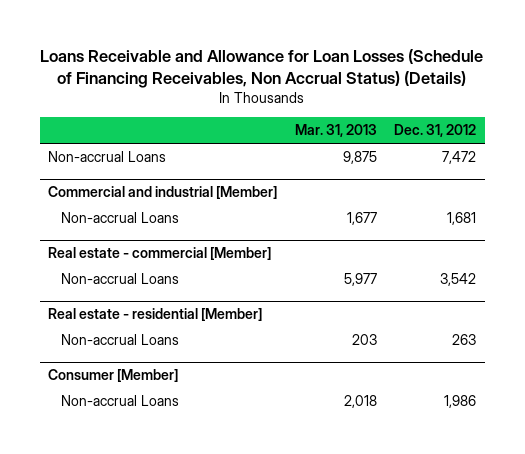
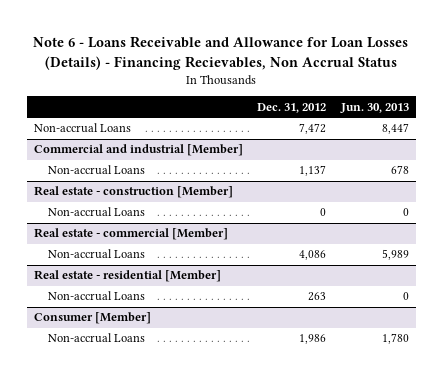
- Loans Receivable and Allowance for Loan Losses (Schedule of Financing Receivables, Non Accrual Status) (Details)
+ Note 6 - Loans Receivable and Allowance for Loan Losses (Details) - Financing Recievables, Non Accrual Status
- | Mar. 31, 2013 | Dec. 31, 2012
+ | Dec. 31, 2012 | Jun. 30, 2013
@ Commercial and industrial [Member]
- Non-accrual Loans | 1,677 | 1,681
+ Non-accrual Loans | 1,137 | 678
+ Real estate - construction [Member]
+ Non-accrual Loans | 0 | 0
@ Real estate - commercial [Member]
- Non-accrual Loans | 5,977 | 3,542
+ Non-accrual Loans | 4,086 | 5,989

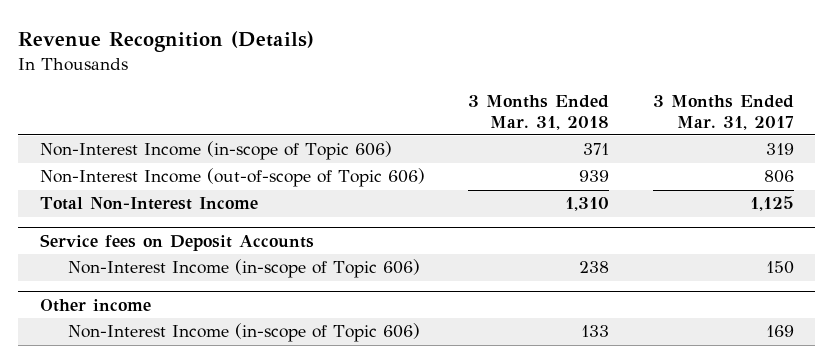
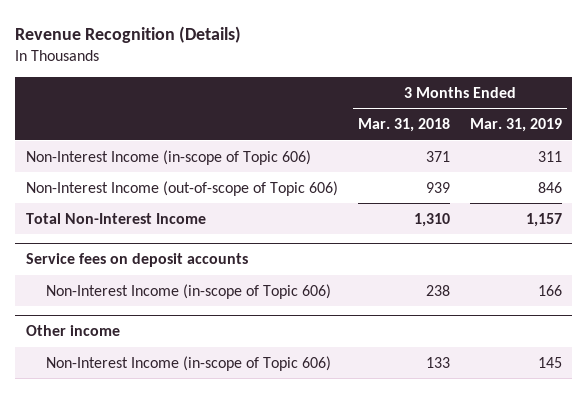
- | 3 Months Ended Mar. 31, 2018 | 3 Months Ended Mar. 31, 2017
+ | 3 Months Ended Mar. 31, 2018 | 3 Months Ended Mar. 31, 2019
- Service fees on Deposit Accounts
+ Service fees on deposit accounts

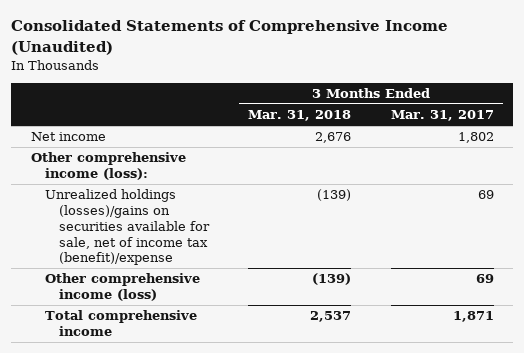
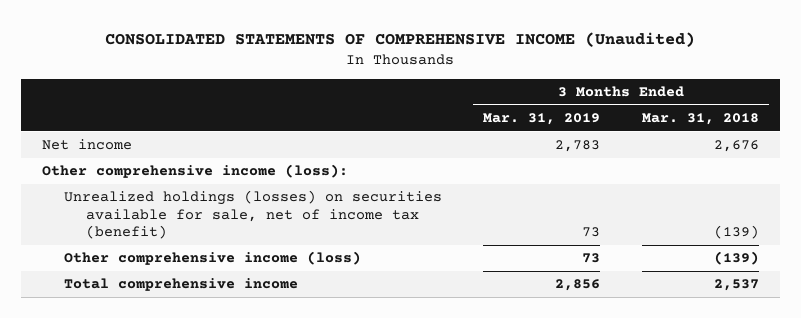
- Consolidated Statements of Comprehensive Income (Unaudited)
+ CONSOLIDATED STATEMENTS OF COMPREHENSIVE INCOME (Unaudited)
- | 3 Months Ended Mar. 31, 2018 | 3 Months Ended Mar. 31, 2017
+ | 3 Months Ended Mar. 31, 2019 | 3 Months Ended Mar. 31, 2018
- Unrealized holdings (losses)/gains on securities available for sale, net of income tax (benefit)/expense | (139) | 69
+ Unrealized holdings (losses) on securities available for sale, net of income tax (benefit) | 73 | (139)

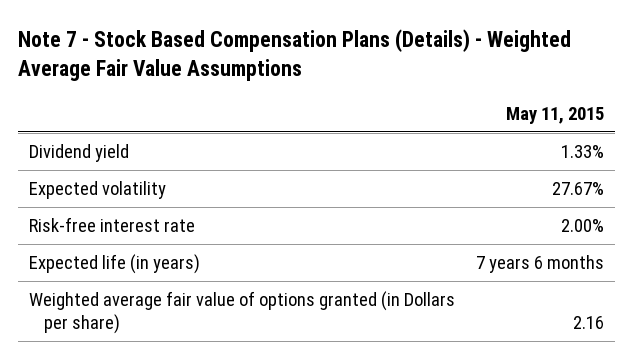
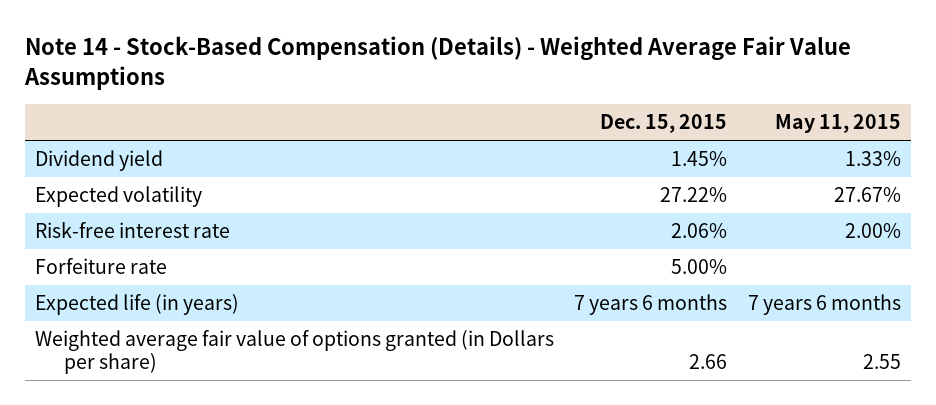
- Note 7 - Stock Based Compensation Plans (Details) - Weighted Average Fair Value Assumptions
+ Note 14 - Stock-Based Compensation (Details) - Weighted Average Fair Value Assumptions
- | May 11, 2015
+ | Dec. 15, 2015 | May 11, 2015
+ Forfeiture rate | 5.00% |
- Weighted average fair value of options granted (in Dollars per share) | 2.16
+ Weighted average fair value of options granted (in Dollars per share) | 2.66 | 2.55

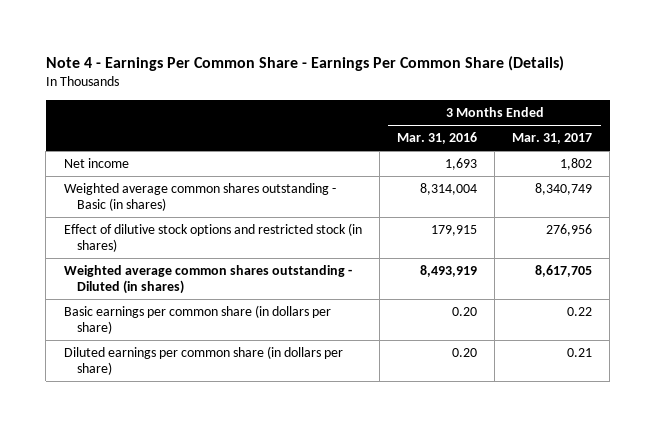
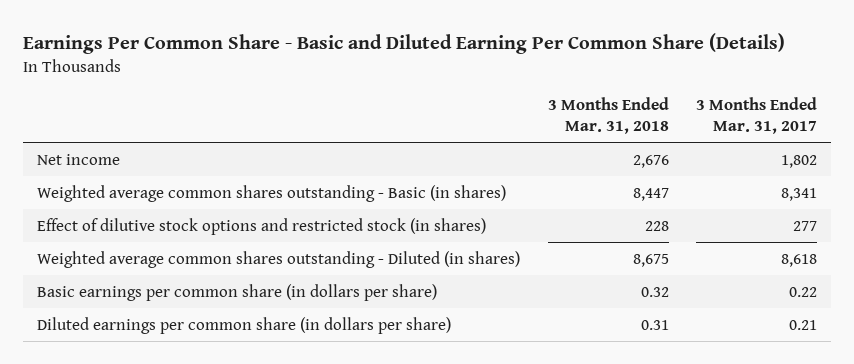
- Note 4 - Earnings Per Common Share - Earnings Per Common Share (Details)
+ Earnings Per Common Share - Basic and Diluted Earning Per Common Share (Details)
- | 3 Months Ended Mar. 31, 2016 | 3 Months Ended Mar. 31, 2017
+ | 3 Months Ended Mar. 31, 2018 | 3 Months Ended Mar. 31, 2017
- Weighted average common shares outstanding - Basic (in shares) | 8,314,004 | 8,340,749
- Effect of dilutive stock options and restricted stock (in shares) | 179,915 | 276,956
- Weighted average common shares outstanding - Diluted (in shares) | 8,493,919 | 8,617,705
+ Weighted average common shares outstanding - Basic (in shares) | 8,447 | 8,341
+ Effect of dilutive stock options and restricted stock (in shares) | 228 | 277
+ Weighted average common shares outstanding - Diluted (in shares) | 8,675 | 8,618

